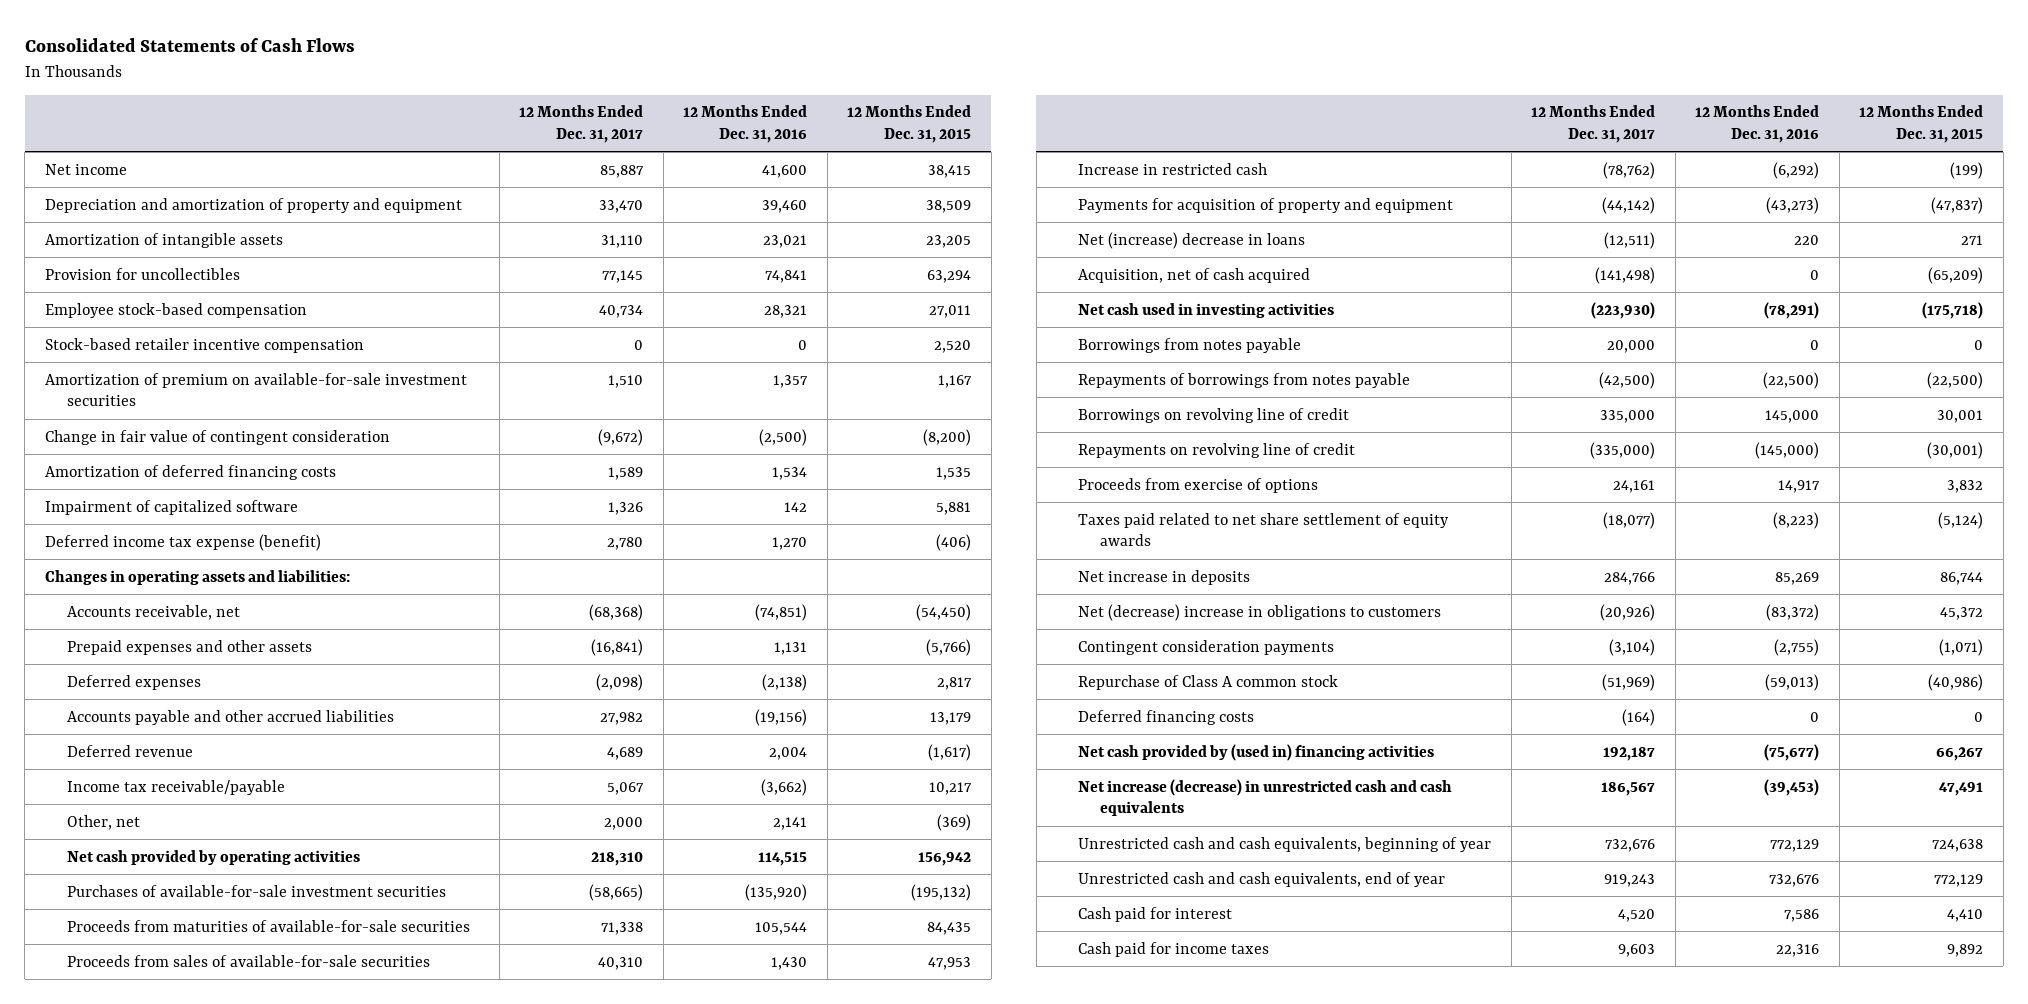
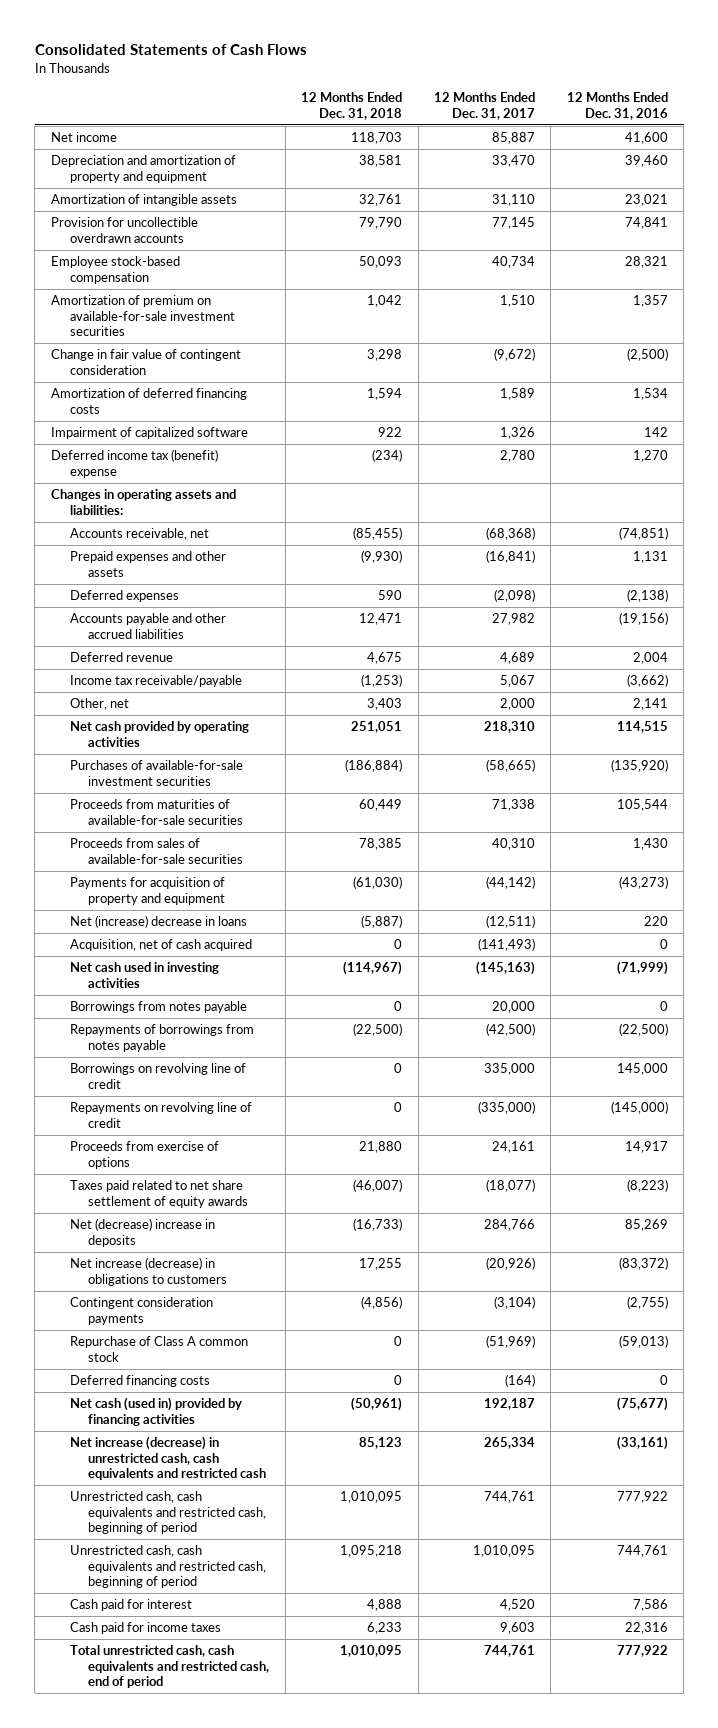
- | 12 Months Ended Dec. 31, 2017 | 12 Months Ended Dec. 31, 2016 | 12 Months Ended Dec. 31, 2015
+ | 12 Months Ended Dec. 31, 2018 | 12 Months Ended Dec. 31, 2017 | 12 Months Ended Dec. 31, 2016
- Provision for uncollectibles | 77,145 | 74,841 | 63,294
+ Provision for uncollectible overdrawn accounts | 79,790 | 77,145 | 74,841
- Stock-based retailer incentive compensation | 0 | 0 | 2,520
- Deferred income tax expense (benefit) | 2,780 | 1,270 | (406)
+ Deferred income tax (benefit) expense | (234) | 2,780 | 1,270
- Increase in restricted cash | (78,762) | (6,292) | (199)
- Acquisition, net of cash acquired | (141,498) | 0 | (65,209)
- Net cash used in investing activities | (223,930) | (78,291) | (175,718)
+ Acquisition, net of cash acquired | 0 | (141,493) | 0
+ Net cash used in investing activities | (114,967) | (145,163) | (71,999)
- Net increase in deposits | 284,766 | 85,269 | 86,744
- Net (decrease) increase in obligations to customers | (20,926) | (83,372) | 45,372
+ Net (decrease) increase in deposits | (16,733) | 284,766 | 85,269
+ Net increase (decrease) in obligations to customers | 17,255 | (20,926) | (83,372)
- Net cash provided by (used in) financing activities | 192,187 | (75,677) | 66,267
- Net increase (decrease) in unrestricted cash and cash equivalents | 186,567 | (39,453) | 47,491
- Unrestricted cash and cash equivalents, beginning of year | 732,676 | 772,129 | 724,638
- Unrestricted cash and cash equivalents, end of year | 919,243 | 732,676 | 772,129
+ Net cash (used in) provided by financing activities | (50,961) | 192,187 | (75,677)
+ Net increase (decrease) in unrestricted cash, cash equivalents and restricted cash | 85,123 | 265,334 | (33,161)
+ Unrestricted cash, cash equivalents and restricted cash, beginning of period | 1,010,095 | 744,761 | 777,922
+ Unrestricted cash, cash equivalents and restricted cash, beginning of period | 1,095,218 | 1,010,095 | 744,761
+ Total unrestricted cash, cash equivalents and restricted cash, end of period | 1,010,095 | 744,761 | 777,922

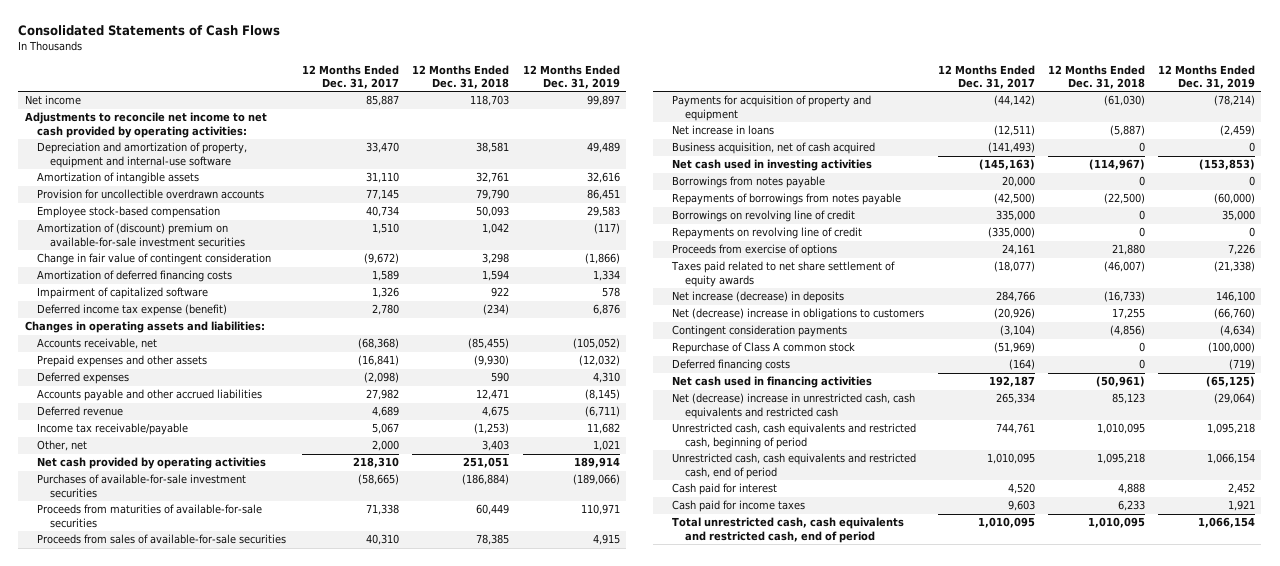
- | 12 Months Ended Dec. 31, 2018 | 12 Months Ended Dec. 31, 2017 | 12 Months Ended Dec. 31, 2016
+ | 12 Months Ended Dec. 31, 2017 | 12 Months Ended Dec. 31, 2018 | 12 Months Ended Dec. 31, 2019
- Depreciation and amortization of property and equipment | 38,581 | 33,470 | 39,460
+ Adjustments to reconcile net income to net cash provided by operating activities:
+ Depreciation and amortization of property, equipment and internal-use software | 33,470 | 38,581 | 49,489
- Amortization of premium on available-for-sale investment securities | 1,042 | 1,510 | 1,357
+ Amortization of (discount) premium on available-for-sale investment securities | 1,510 | 1,042 | (117)
- Deferred income tax (benefit) expense | (234) | 2,780 | 1,270
+ Deferred income tax expense (benefit) | 2,780 | (234) | 6,876
- Net (increase) decrease in loans | (5,887) | (12,511) | 220
- Acquisition, net of cash acquired | 0 | (141,493) | 0
+ Net increase in loans | (12,511) | (5,887) | (2,459)
+ Business acquisition, net of cash acquired | (141,493) | 0 | 0
- Net (decrease) increase in deposits | (16,733) | 284,766 | 85,269
- Net increase (decrease) in obligations to customers | 17,255 | (20,926) | (83,372)
+ Net increase (decrease) in deposits | 284,766 | (16,733) | 146,100
+ Net (decrease) increase in obligations to customers | (20,926) | 17,255 | (66,760)
- Net cash (used in) provided by financing activities | (50,961) | 192,187 | (75,677)
- Net increase (decrease) in unrestricted cash, cash equivalents and restricted cash | 85,123 | 265,334 | (33,161)
+ Net cash used in financing activities | 192,187 | (50,961) | (65,125)
+ Net (decrease) increase in unrestricted cash, cash equivalents and restricted cash | 265,334 | 85,123 | (29,064)
- Unrestricted cash, cash equivalents and restricted cash, beginning of period | 1,095,218 | 1,010,095 | 744,761
+ Unrestricted cash, cash equivalents and restricted cash, end of period | 1,010,095 | 1,095,218 | 1,066,154
- Total unrestricted cash, cash equivalents and restricted cash, end of period | 1,010,095 | 744,761 | 777,922
+ Total unrestricted cash, cash equivalents and restricted cash, end of period | 1,010,095 | 1,010,095 | 1,066,154

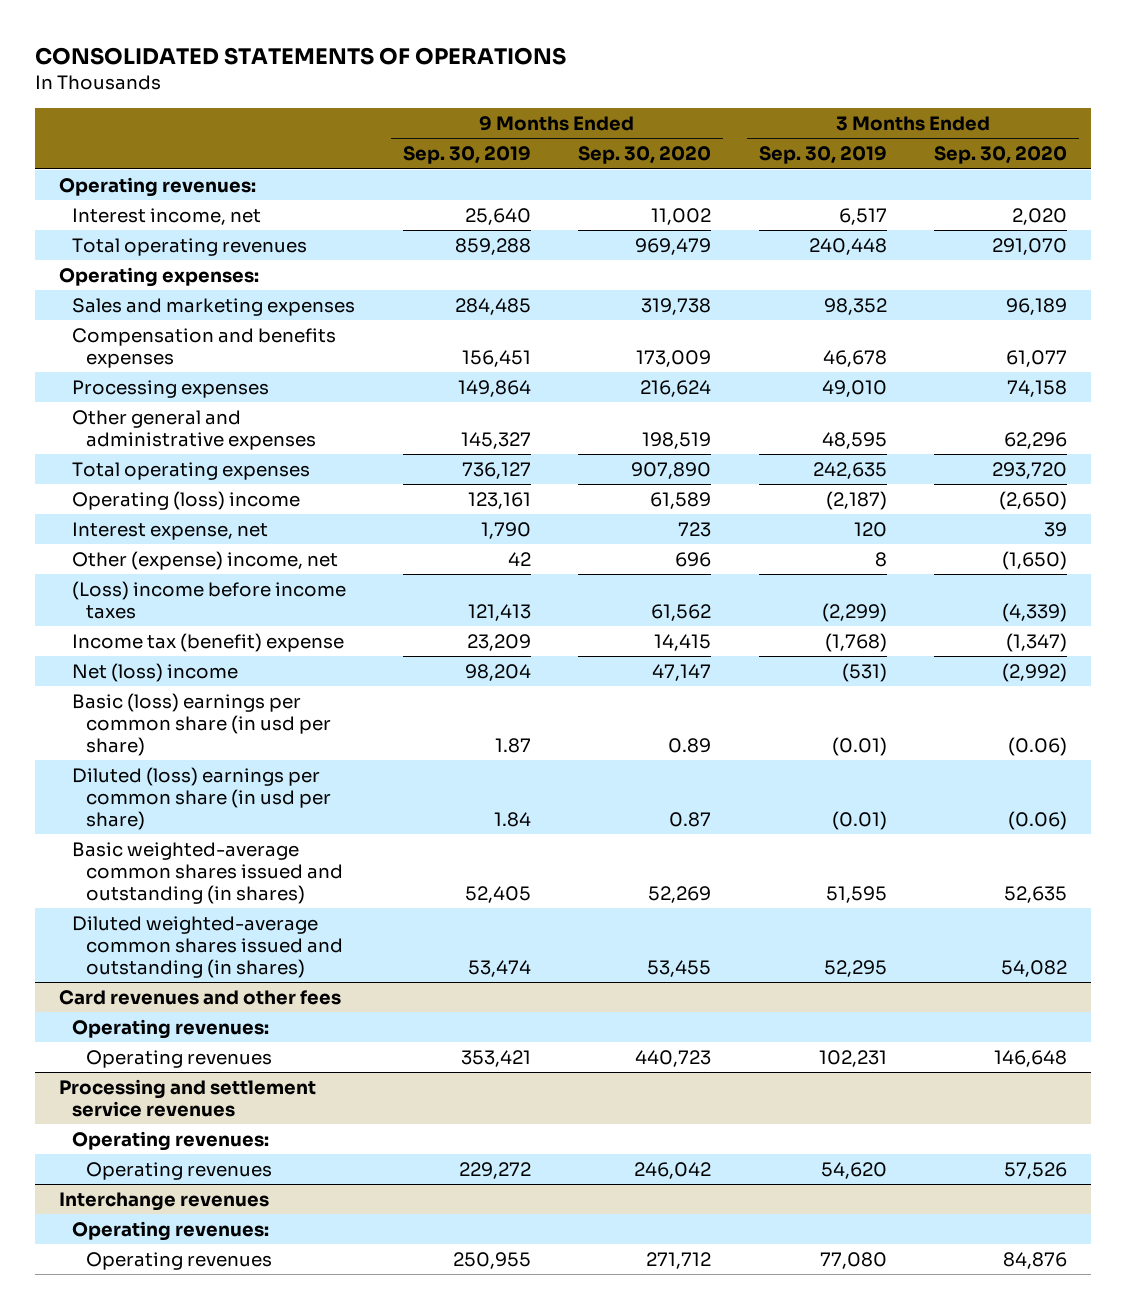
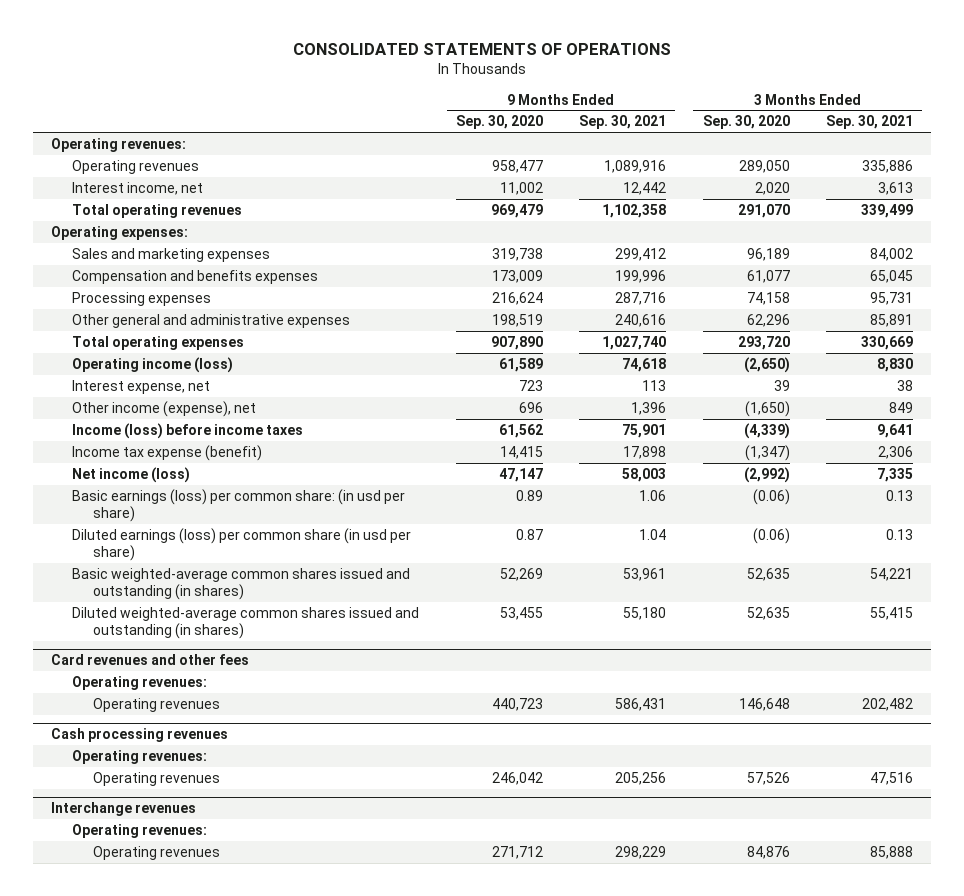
- | 9 Months Ended Sep. 30, 2019 | 9 Months Ended Sep. 30, 2020 | 3 Months Ended Sep. 30, 2019 | 3 Months Ended Sep. 30, 2020
+ | 9 Months Ended Sep. 30, 2020 | 9 Months Ended Sep. 30, 2021 | 3 Months Ended Sep. 30, 2020 | 3 Months Ended Sep. 30, 2021
+ Operating revenues | 958,477 | 1,089,916 | 289,050 | 335,886
- Operating (loss) income | 123,161 | 61,589 | (2,187) | (2,650)
+ Operating income (loss) | 61,589 | 74,618 | (2,650) | 8,830
- Other (expense) income, net | 42 | 696 | 8 | (1,650)
- (Loss) income before income taxes | 121,413 | 61,562 | (2,299) | (4,339)
- Income tax (benefit) expense | 23,209 | 14,415 | (1,768) | (1,347)
- Net (loss) income | 98,204 | 47,147 | (531) | (2,992)
- Basic (loss) earnings per common share (in usd per share) | 1.87 | 0.89 | (0.01) | (0.06)
- Diluted (loss) earnings per common share (in usd per share) | 1.84 | 0.87 | (0.01) | (0.06)
+ Other income (expense), net | 696 | 1,396 | (1,650) | 849
+ Income (loss) before income taxes | 61,562 | 75,901 | (4,339) | 9,641
+ Income tax expense (benefit) | 14,415 | 17,898 | (1,347) | 2,306
+ Net income (loss) | 47,147 | 58,003 | (2,992) | 7,335
+ Basic earnings (loss) per common share: (in usd per share) | 0.89 | 1.06 | (0.06) | 0.13
+ Diluted earnings (loss) per common share (in usd per share) | 0.87 | 1.04 | (0.06) | 0.13
- Diluted weighted-average common shares issued and outstanding (in shares) | 53,474 | 53,455 | 52,295 | 54,082
+ Diluted weighted-average common shares issued and outstanding (in shares) | 53,455 | 55,180 | 52,635 | 55,415
- Processing and settlement service revenues
+ Cash processing revenues

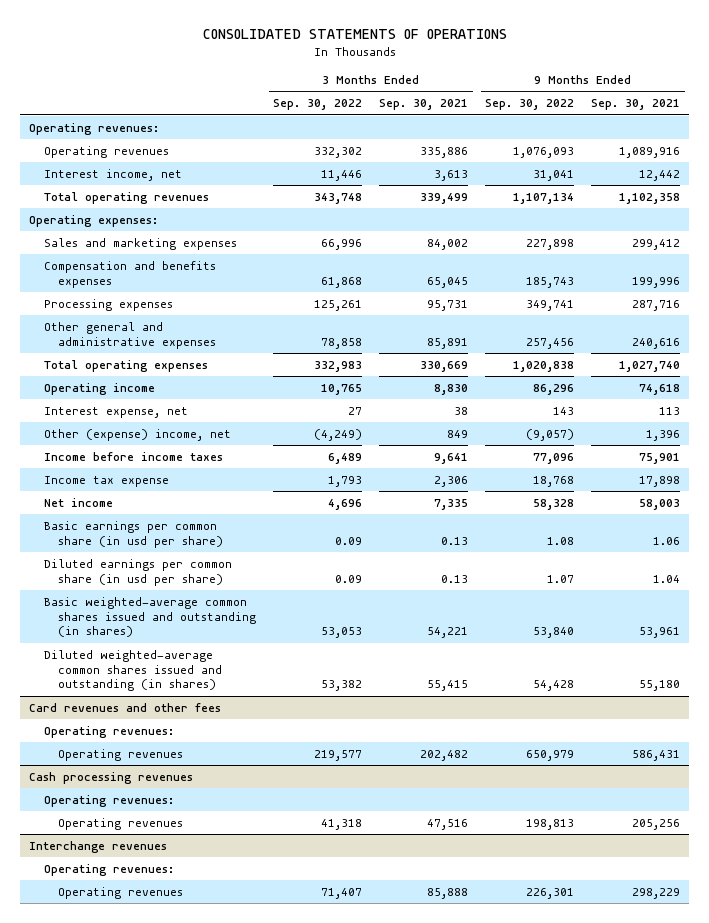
- | 9 Months Ended Sep. 30, 2020 | 9 Months Ended Sep. 30, 2021 | 3 Months Ended Sep. 30, 2020 | 3 Months Ended Sep. 30, 2021
+ | 3 Months Ended Sep. 30, 2022 | 3 Months Ended Sep. 30, 2021 | 9 Months Ended Sep. 30, 2022 | 9 Months Ended Sep. 30, 2021
- Operating income (loss) | 61,589 | 74,618 | (2,650) | 8,830
+ Operating income | 10,765 | 8,830 | 86,296 | 74,618
- Other income (expense), net | 696 | 1,396 | (1,650) | 849
- Income (loss) before income taxes | 61,562 | 75,901 | (4,339) | 9,641
- Income tax expense (benefit) | 14,415 | 17,898 | (1,347) | 2,306
- Net income (loss) | 47,147 | 58,003 | (2,992) | 7,335
- Basic earnings (loss) per common share: (in usd per share) | 0.89 | 1.06 | (0.06) | 0.13
- Diluted earnings (loss) per common share (in usd per share) | 0.87 | 1.04 | (0.06) | 0.13
+ Other (expense) income, net | (4,249) | 849 | (9,057) | 1,396
+ Income before income taxes | 6,489 | 9,641 | 77,096 | 75,901
+ Income tax expense | 1,793 | 2,306 | 18,768 | 17,898
+ Net income | 4,696 | 7,335 | 58,328 | 58,003
+ Basic earnings per common share (in usd per share) | 0.09 | 0.13 | 1.08 | 1.06
+ Diluted earnings per common share (in usd per share) | 0.09 | 0.13 | 1.07 | 1.04

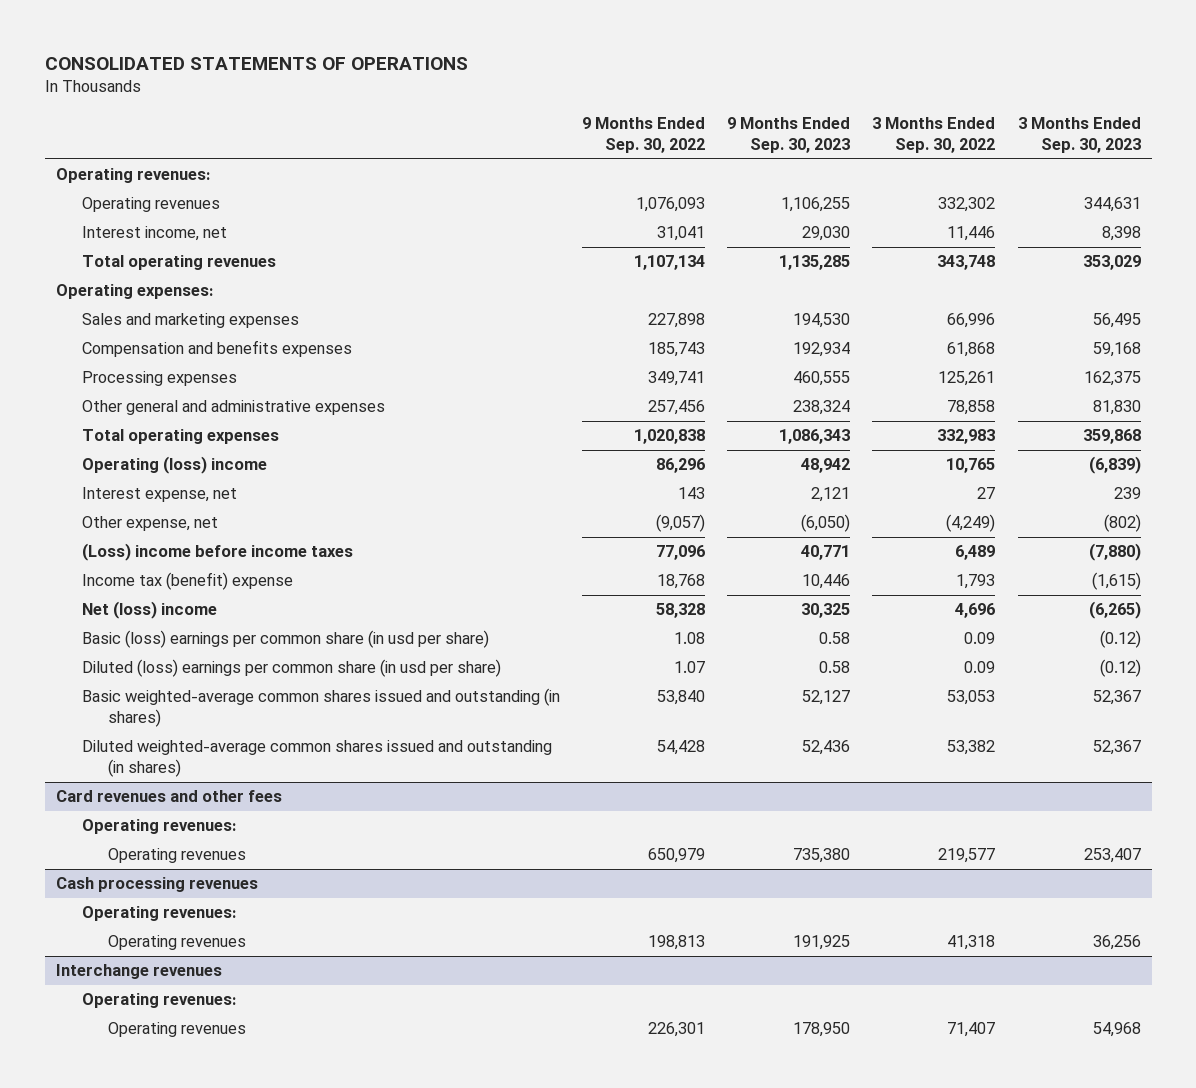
- | 3 Months Ended Sep. 30, 2022 | 3 Months Ended Sep. 30, 2021 | 9 Months Ended Sep. 30, 2022 | 9 Months Ended Sep. 30, 2021
+ | 9 Months Ended Sep. 30, 2022 | 9 Months Ended Sep. 30, 2023 | 3 Months Ended Sep. 30, 2022 | 3 Months Ended Sep. 30, 2023
- Operating income | 10,765 | 8,830 | 86,296 | 74,618
+ Operating (loss) income | 86,296 | 48,942 | 10,765 | (6,839)
- Other (expense) income, net | (4,249) | 849 | (9,057) | 1,396
- Income before income taxes | 6,489 | 9,641 | 77,096 | 75,901
- Income tax expense | 1,793 | 2,306 | 18,768 | 17,898
- Net income | 4,696 | 7,335 | 58,328 | 58,003
- Basic earnings per common share (in usd per share) | 0.09 | 0.13 | 1.08 | 1.06
- Diluted earnings per common share (in usd per share) | 0.09 | 0.13 | 1.07 | 1.04
+ Other expense, net | (9,057) | (6,050) | (4,249) | (802)
+ (Loss) income before income taxes | 77,096 | 40,771 | 6,489 | (7,880)
+ Income tax (benefit) expense | 18,768 | 10,446 | 1,793 | (1,615)
+ Net (loss) income | 58,328 | 30,325 | 4,696 | (6,265)
+ Basic (loss) earnings per common share (in usd per share) | 1.08 | 0.58 | 0.09 | (0.12)
+ Diluted (loss) earnings per common share (in usd per share) | 1.07 | 0.58 | 0.09 | (0.12)

